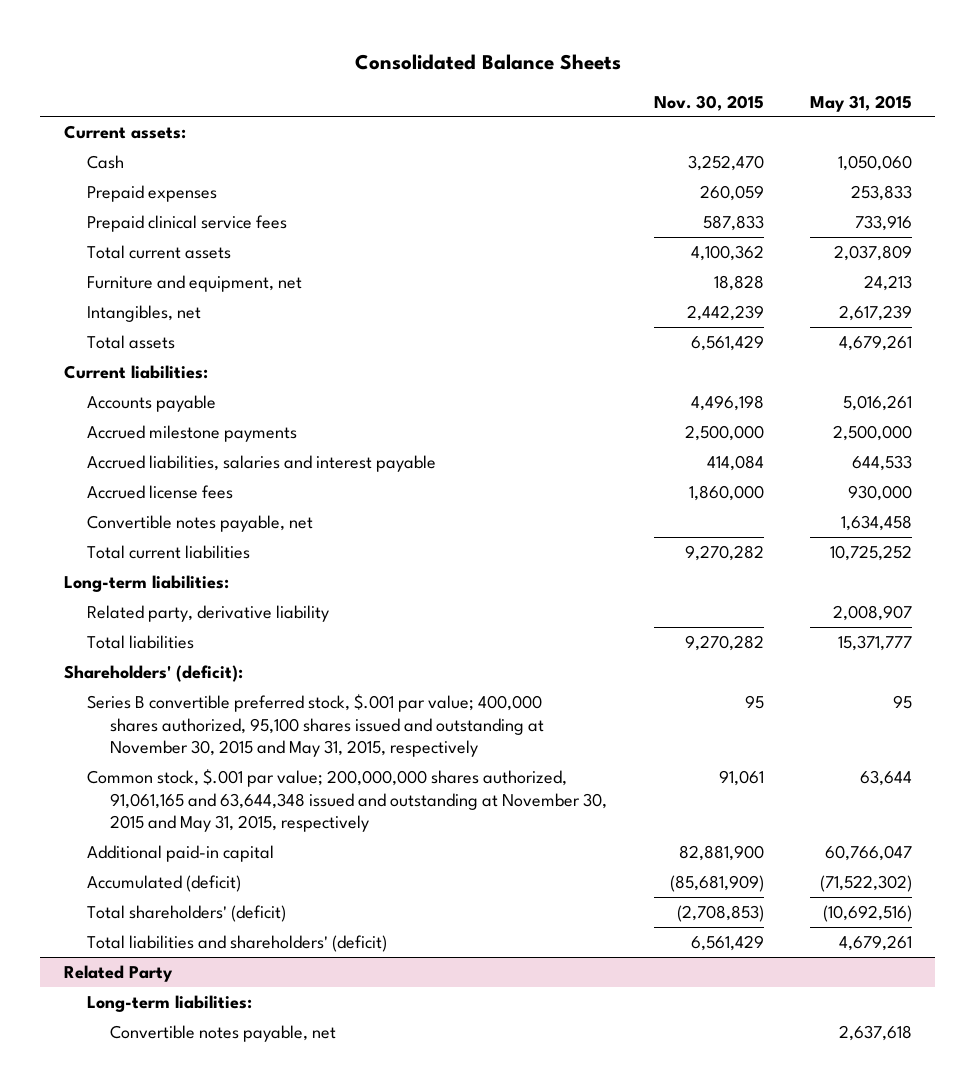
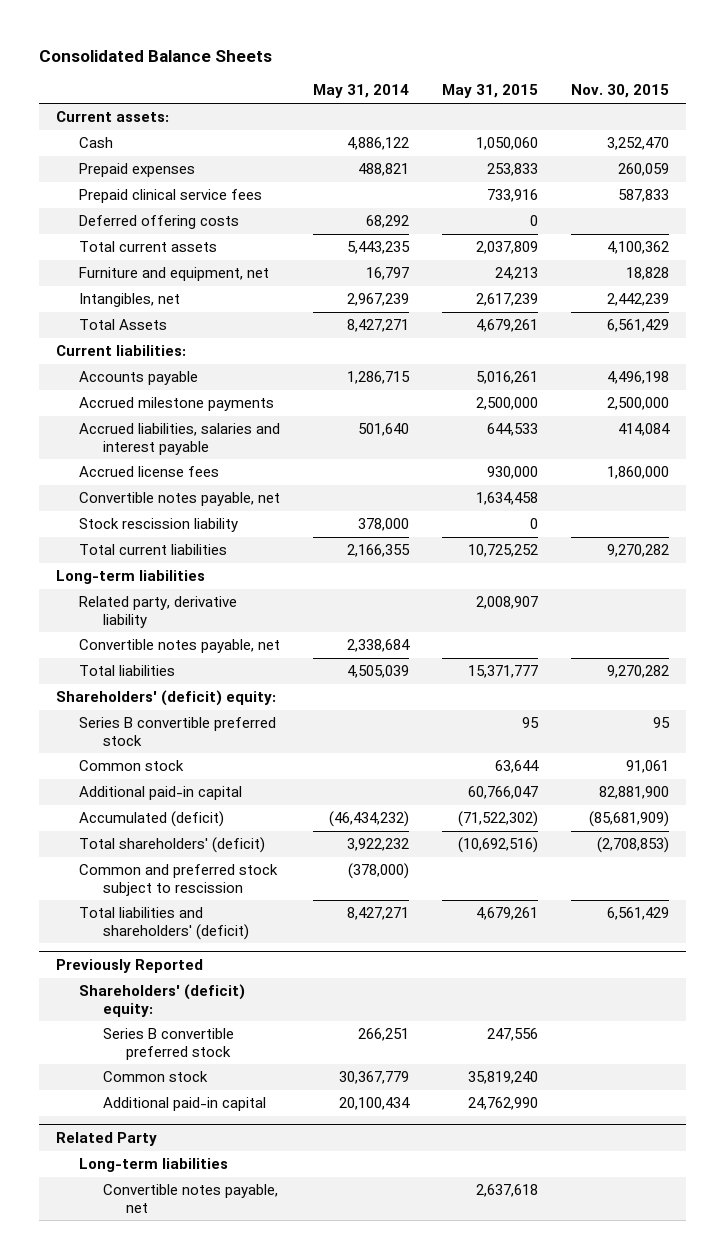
- | Nov. 30, 2015 | May 31, 2015
+ | May 31, 2014 | May 31, 2015 | Nov. 30, 2015
+ Deferred offering costs | 68,292 | 0 |
- Total assets | 6,561,429 | 4,679,261
+ Total Assets | 8,427,271 | 4,679,261 | 6,561,429
+ Stock rescission liability | 378,000 | 0 |
- Long-term liabilities:
+ Long-term liabilities
+ Convertible notes payable, net | 2,338,684 | |
- Shareholders' (deficit):
- Series B convertible preferred stock, $.001 par value; 400,000 shares authorized, 95,100 shares issued and outstanding at November 30, 2015 and May 31, 2015, respectively | 95 | 95
- Common stock, $.001 par value; 200,000,000 shares authorized, 91,061,165 and 63,644,348 issued and outstanding at November 30, 2015 and May 31, 2015, respectively | 91,061 | 63,644
+ Shareholders' (deficit) equity:
+ Series B convertible preferred stock | | 95 | 95
+ Common stock | | 63,644 | 91,061
+ Common and preferred stock subject to rescission | (378,000) | |
+ Previously Reported
+ Shareholders' (deficit) equity:
+ Series B convertible preferred stock | 266,251 | 247,556 |
+ Common stock | 30,367,779 | 35,819,240 |
+ Additional paid-in capital | 20,100,434 | 24,762,990 |
@ Related Party
- Long-term liabilities:
+ Long-term liabilities

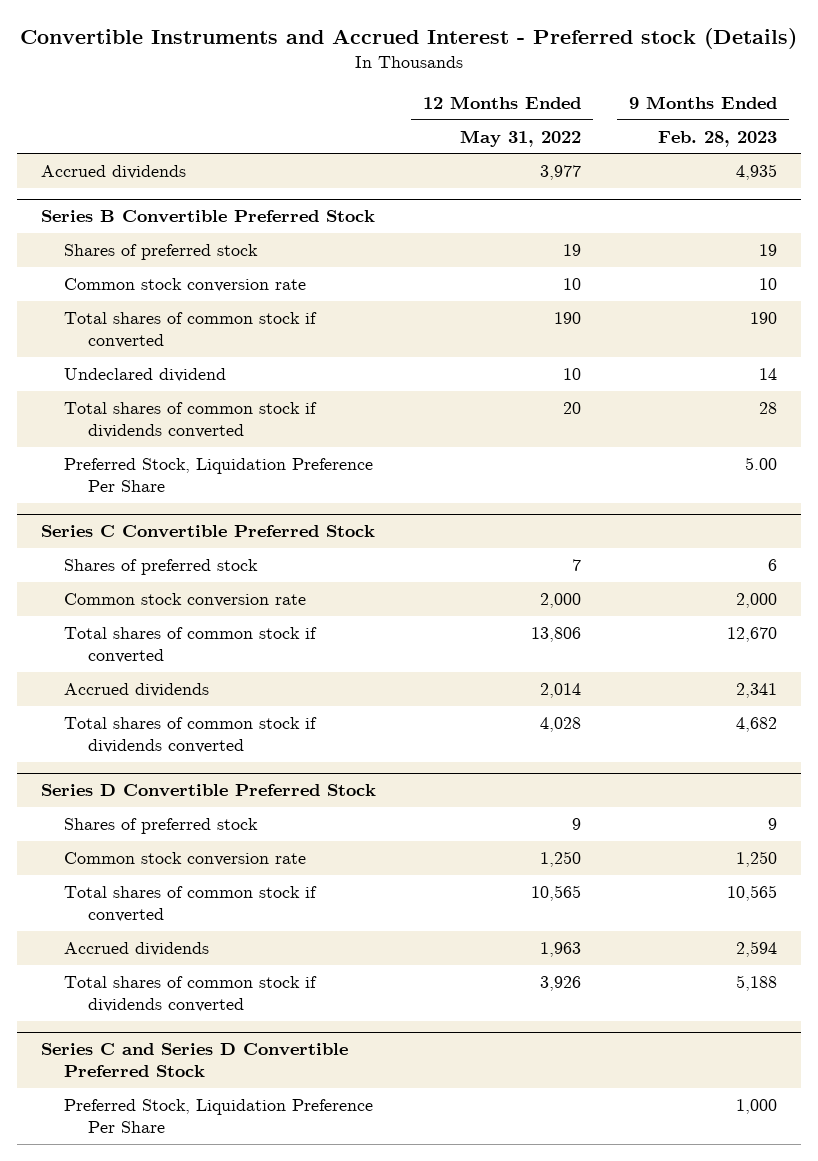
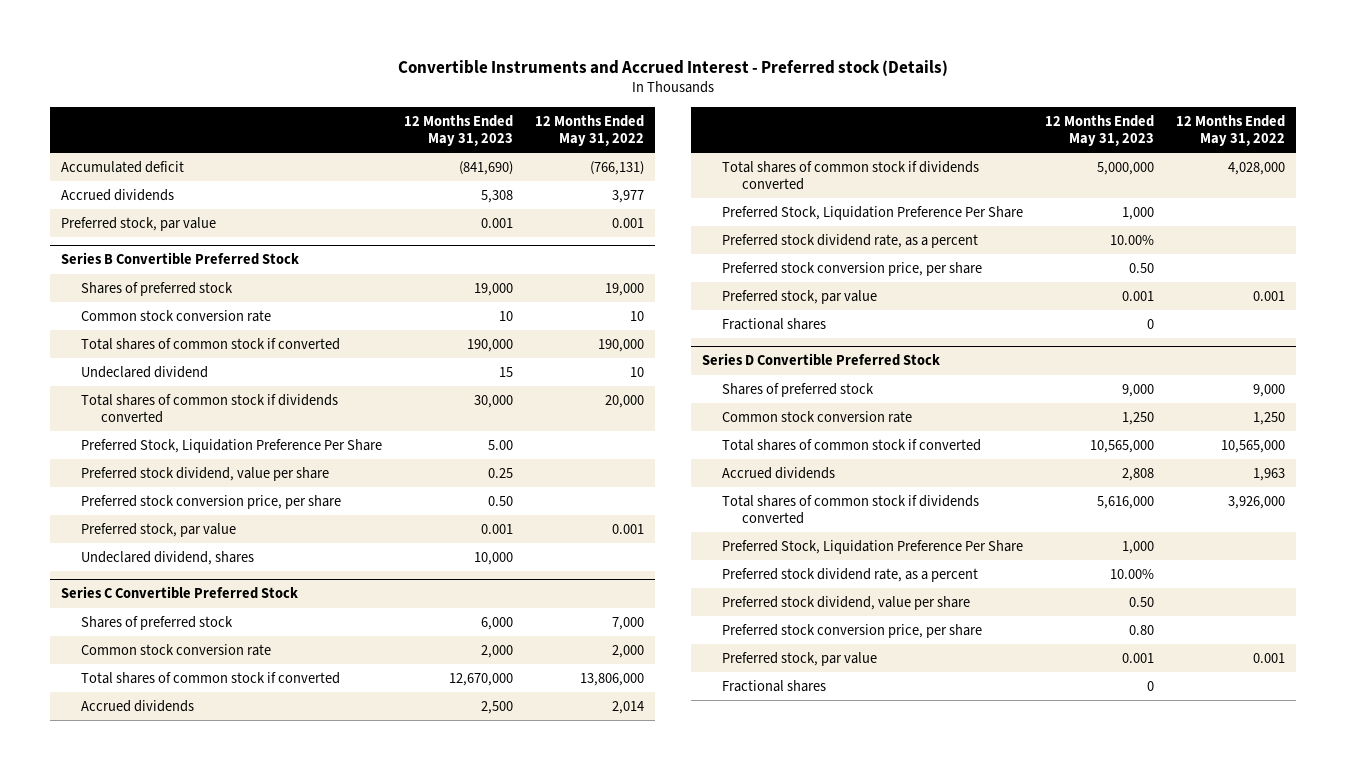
- | 12 Months Ended May 31, 2022 | 9 Months Ended Feb. 28, 2023
+ | 12 Months Ended May 31, 2023 | 12 Months Ended May 31, 2022
+ Accumulated deficit | (841,690) | (766,131)
+ Preferred stock, par value | 0.001 | 0.001
@ Series B Convertible Preferred Stock
- Shares of preferred stock | 19 | 19
+ Shares of preferred stock | 19,000 | 19,000
- Total shares of common stock if converted | 190 | 190
+ Total shares of common stock if converted | 190,000 | 190,000
- Total shares of common stock if dividends converted | 20 | 28
+ Total shares of common stock if dividends converted | 30,000 | 20,000
+ Preferred stock dividend, value per share | 0.25 |
+ Preferred stock conversion price, per share | 0.50 |
+ Preferred stock, par value | 0.001 | 0.001
+ Undeclared dividend, shares | 10,000 |
@ Series C Convertible Preferred Stock
- Shares of preferred stock | 7 | 6
+ Shares of preferred stock | 6,000 | 7,000
- Total shares of common stock if converted | 13,806 | 12,670
+ Total shares of common stock if converted | 12,670,000 | 13,806,000
- Total shares of common stock if dividends converted | 4,028 | 4,682
+ Total shares of common stock if dividends converted | 5,000,000 | 4,028,000
+ Preferred Stock, Liquidation Preference Per Share | 1,000 |
+ Preferred stock dividend rate, as a percent | 10.00% |
+ Preferred stock conversion price, per share | 0.50 |
+ Preferred stock, par value | 0.001 | 0.001
+ Fractional shares | 0 |
@ Series D Convertible Preferred Stock
- Shares of preferred stock | 9 | 9
+ Shares of preferred stock | 9,000 | 9,000
- Total shares of common stock if converted | 10,565 | 10,565
+ Total shares of common stock if converted | 10,565,000 | 10,565,000
- Total shares of common stock if dividends converted | 3,926 | 5,188
- Series C and Series D Convertible Preferred Stock
@ Series D Convertible Preferred Stock
+ Total shares of common stock if dividends converted | 5,616,000 | 3,926,000
+ Preferred stock dividend rate, as a percent | 10.00% |
+ Preferred stock dividend, value per share | 0.50 |
+ Preferred stock conversion price, per share | 0.80 |
+ Preferred stock, par value | 0.001 | 0.001
+ Fractional shares | 0 |

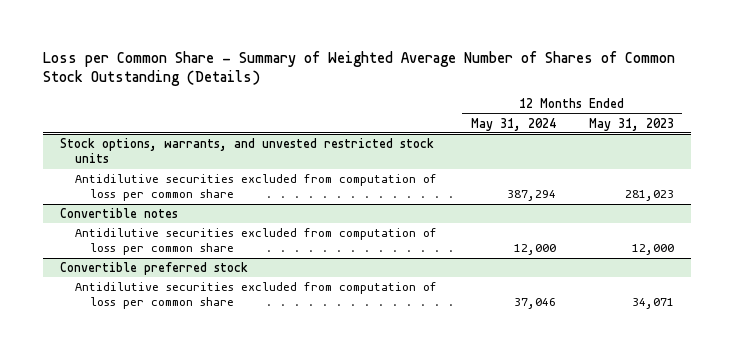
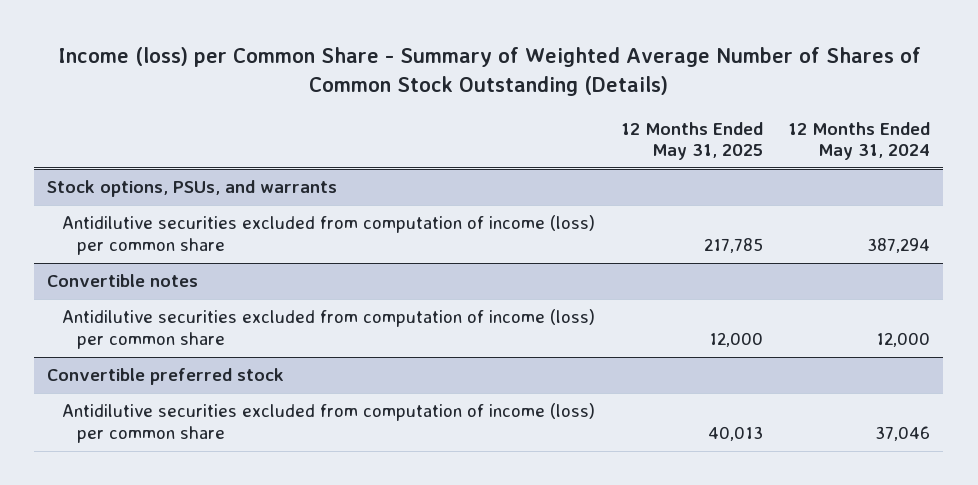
- Loss per Common Share - Summary of Weighted Average Number of Shares of Common Stock Outstanding (Details)
+ Income (loss) per Common Share - Summary of Weighted Average Number of Shares of Common Stock Outstanding (Details)
- | 12 Months Ended May 31, 2024 | 12 Months Ended May 31, 2023
+ | 12 Months Ended May 31, 2025 | 12 Months Ended May 31, 2024
- Stock options, warrants, and unvested restricted stock units
- Antidilutive securities excluded from computation of loss per common share | 387,294 | 281,023
+ Stock options, PSUs, and warrants
+ Antidilutive securities excluded from computation of income (loss) per common share | 217,785 | 387,294
@ Convertible notes
- Antidilutive securities excluded from computation of loss per common share | 12,000 | 12,000
+ Antidilutive securities excluded from computation of income (loss) per common share | 12,000 | 12,000
@ Convertible preferred stock
- Antidilutive securities excluded from computation of loss per common share | 37,046 | 34,071
+ Antidilutive securities excluded from computation of income (loss) per common share | 40,013 | 37,046

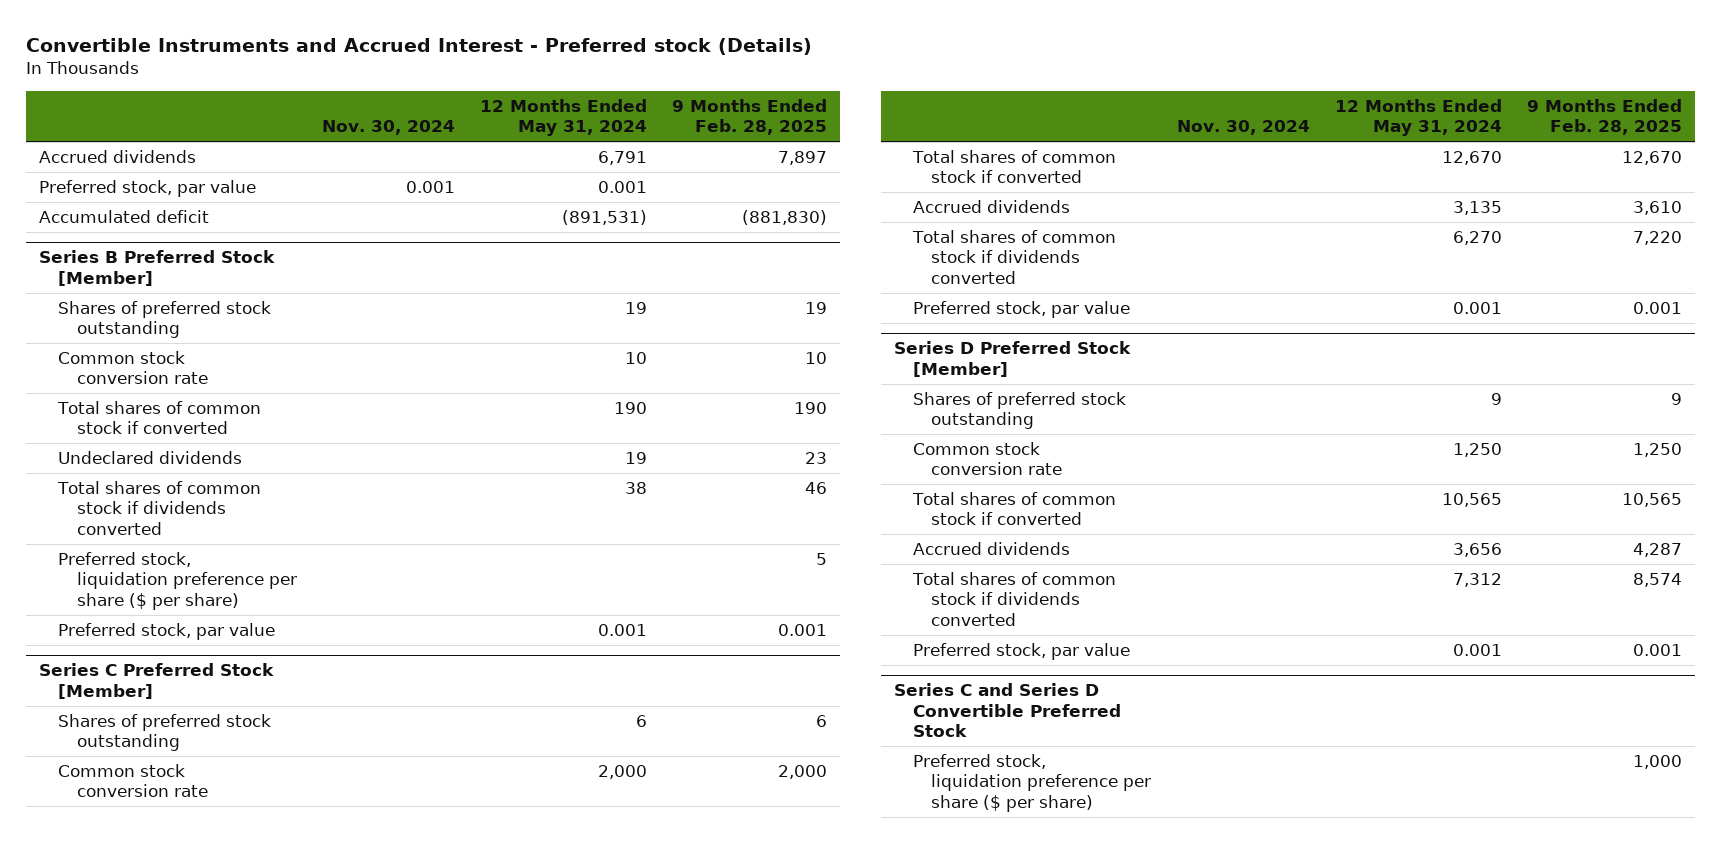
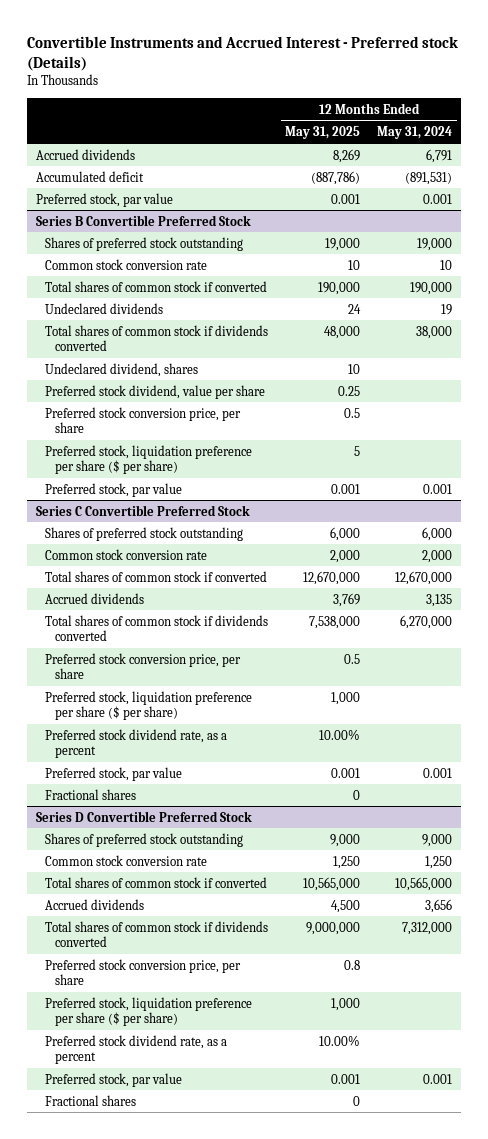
- | Nov. 30, 2024 | 12 Months Ended May 31, 2024 | 9 Months Ended Feb. 28, 2025
+ | 12 Months Ended May 31, 2025 | 12 Months Ended May 31, 2024
- Series B Preferred Stock [Member]
- Shares of preferred stock outstanding | | 19 | 19
moved down: Preferred stock, par value | 0.001 | 0.001
+ Series B Convertible Preferred Stock
+ Shares of preferred stock outstanding | 19,000 | 19,000
- Total shares of common stock if converted | | 190 | 190
+ Total shares of common stock if converted | 190,000 | 190,000
- Total shares of common stock if dividends converted | | 38 | 46
+ Total shares of common stock if dividends converted | 48,000 | 38,000
+ Undeclared dividend, shares | 10 |
+ Preferred stock dividend, value per share | 0.25 |
+ Preferred stock conversion price, per share | 0.5 |
- Series C Preferred Stock [Member]
- Shares of preferred stock outstanding | | 6 | 6
+ Series C Convertible Preferred Stock
+ Shares of preferred stock outstanding | 6,000 | 6,000
- Total shares of common stock if converted | | 12,670 | 12,670
+ Total shares of common stock if converted | 12,670,000 | 12,670,000
- Total shares of common stock if dividends converted | | 6,270 | 7,220
+ Total shares of common stock if dividends converted | 7,538,000 | 6,270,000
+ Preferred stock conversion price, per share | 0.5 |
+ Preferred stock, liquidation preference per share ($ per share) | 1,000 |
+ Preferred stock dividend rate, as a percent | 10.00% |
- Series D Preferred Stock [Member]
- Shares of preferred stock outstanding | | 9 | 9
+ Fractional shares | 0 |
+ Series D Convertible Preferred Stock
+ Shares of preferred stock outstanding | 9,000 | 9,000
- Total shares of common stock if converted | | 10,565 | 10,565
+ Total shares of common stock if converted | 10,565,000 | 10,565,000
- Total shares of common stock if dividends converted | | 7,312 | 8,574
- Preferred stock, par value | | 0.001 | 0.001
- Series C and Series D Convertible Preferred Stock
+ Total shares of common stock if dividends converted | 9,000,000 | 7,312,000
+ Preferred stock conversion price, per share | 0.8 |
+ Preferred stock dividend rate, as a percent | 10.00% |
+ Preferred stock, par value | 0.001 | 0.001
+ Fractional shares | 0 |

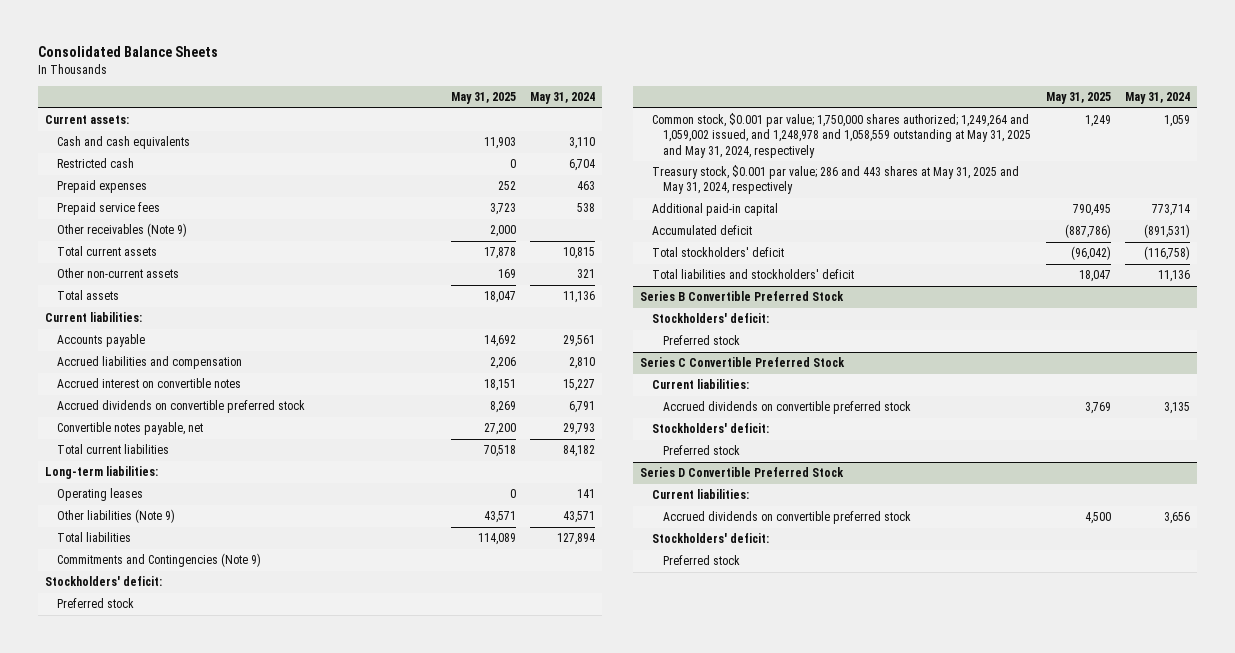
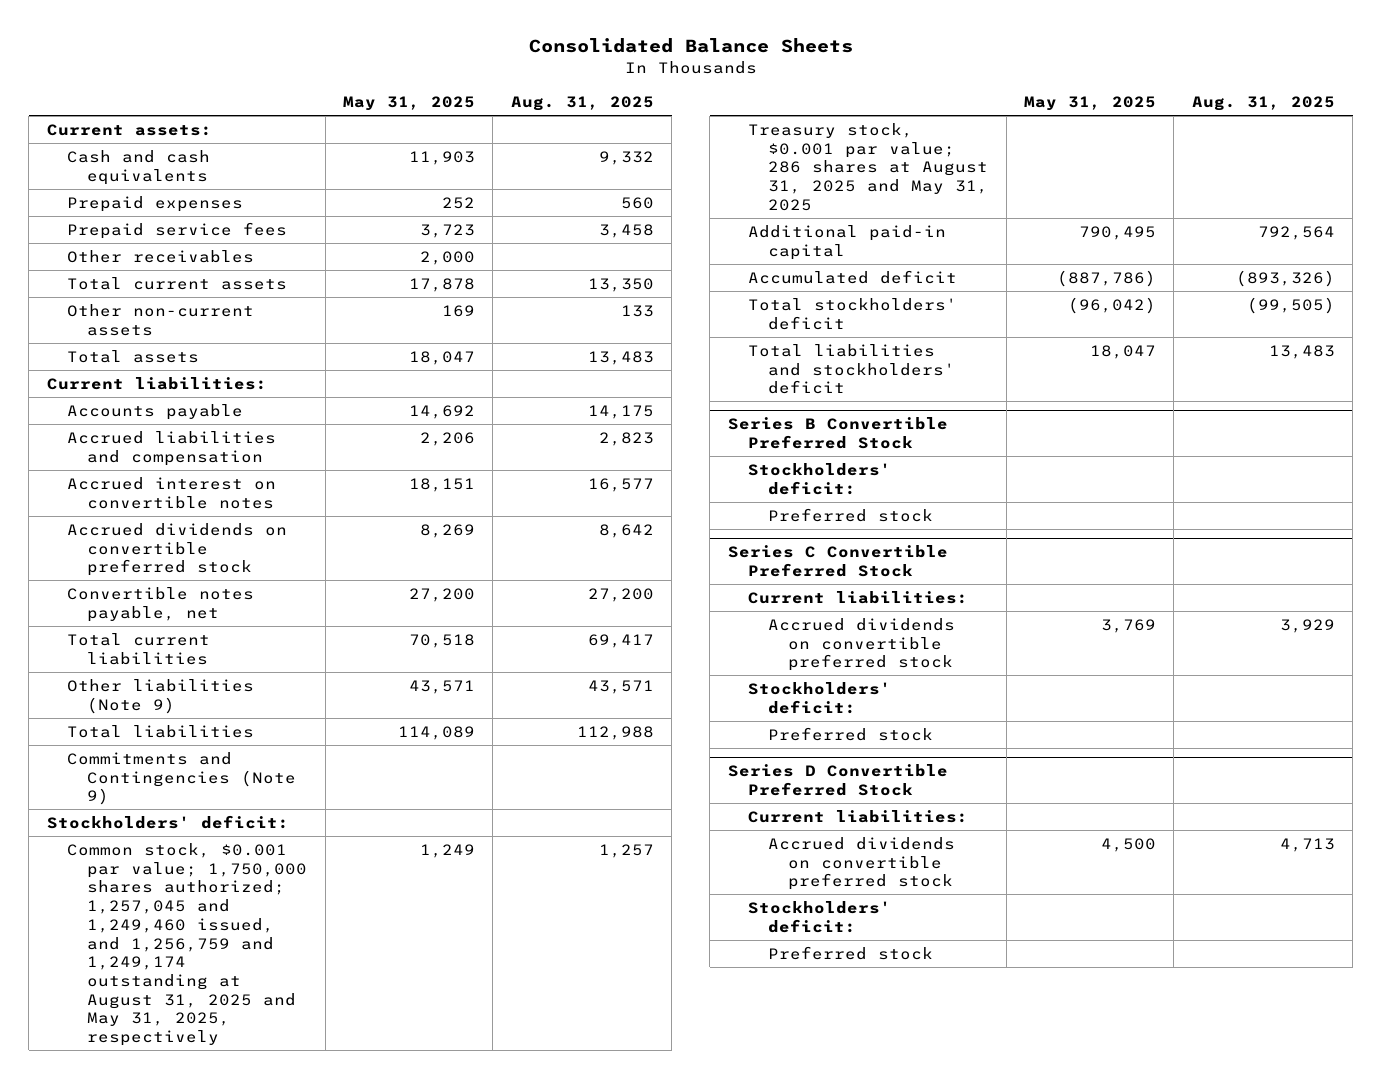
- | May 31, 2025 | May 31, 2024
+ | May 31, 2025 | Aug. 31, 2025
- Restricted cash | 0 | 6,704
- Other receivables (Note 9) | 2,000 |
+ Other receivables | 2,000 |
- Long-term liabilities:
- Operating leases | 0 | 141
- Preferred stock
- Common stock, $0.001 par value; 1,750,000 shares authorized; 1,249,264 and 1,059,002 issued, and 1,248,978 and 1,058,559 outstanding at May 31, 2025 and May 31, 2024, respectively | 1,249 | 1,059
- Treasury stock, $0.001 par value; 286 and 443 shares at May 31, 2025 and May 31, 2024, respectively
+ Common stock, $0.001 par value; 1,750,000 shares authorized; 1,257,045 and 1,249,460 issued, and 1,256,759 and 1,249,174 outstanding at August 31, 2025 and May 31, 2025, respectively | 1,249 | 1,257
+ Treasury stock, $0.001 par value; 286 shares at August 31, 2025 and May 31, 2025

